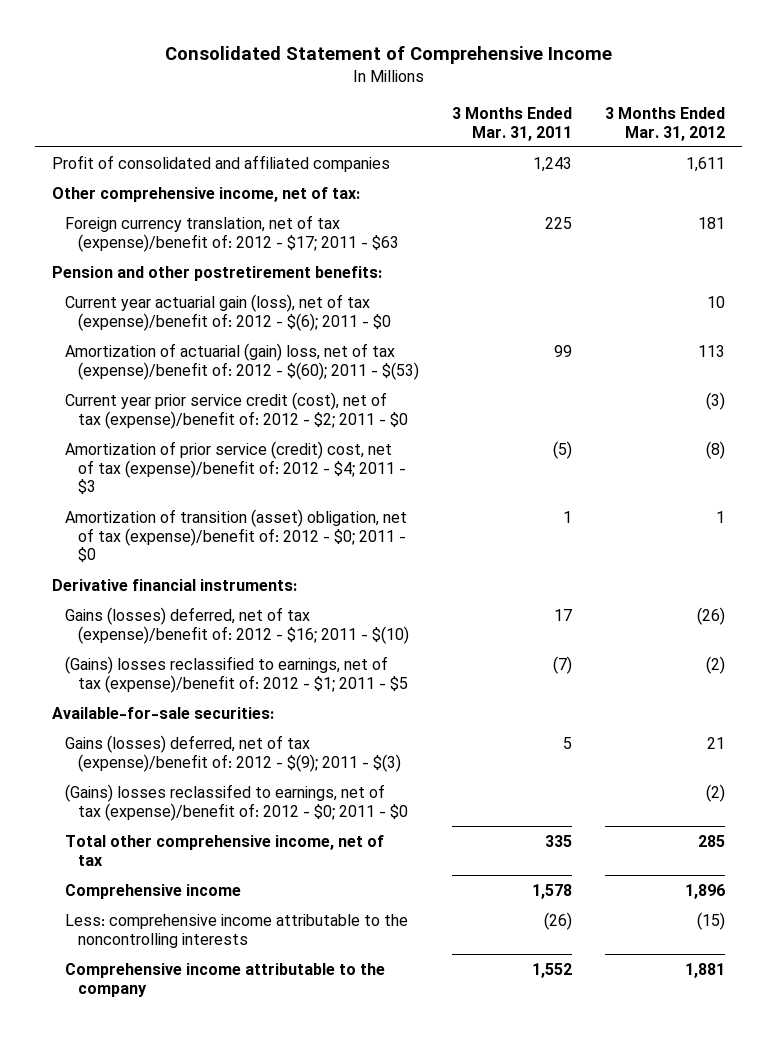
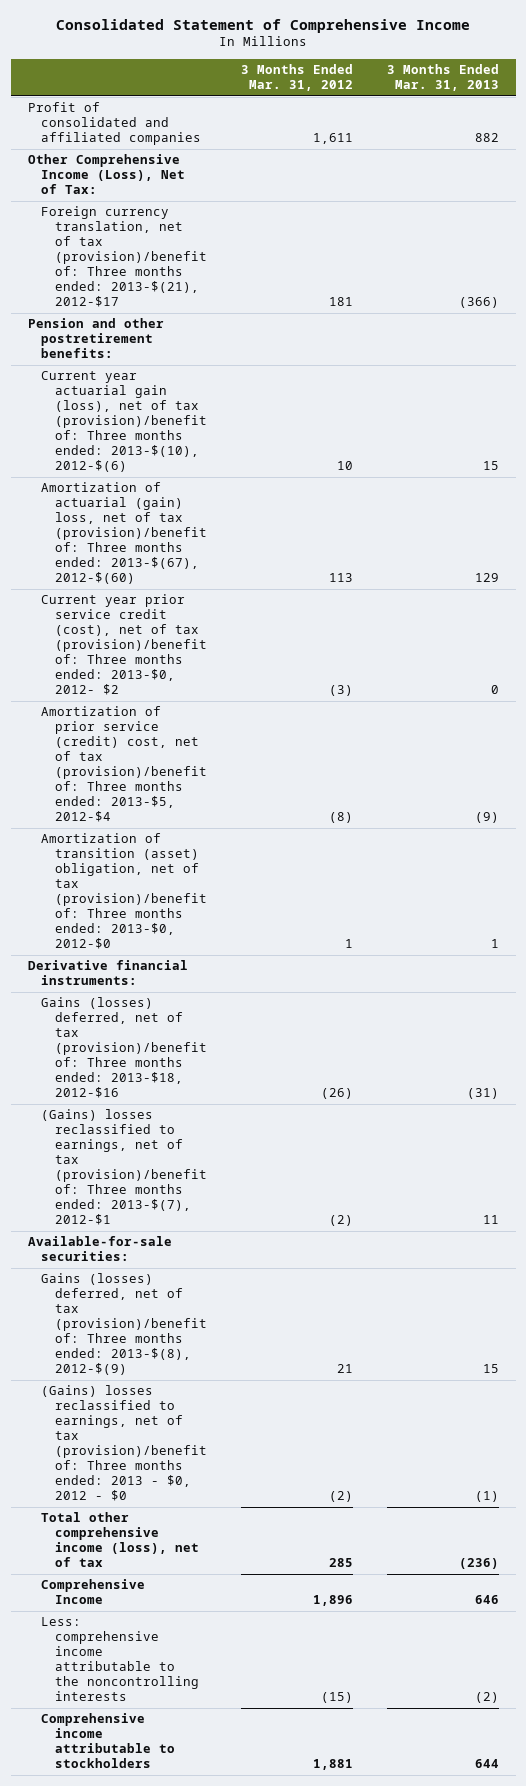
- | 3 Months Ended Mar. 31, 2011 | 3 Months Ended Mar. 31, 2012
+ | 3 Months Ended Mar. 31, 2012 | 3 Months Ended Mar. 31, 2013
- Other comprehensive income, net of tax:
- Foreign currency translation, net of tax (expense)/benefit of: 2012 - $17; 2011 - $63 | 225 | 181
+ Other Comprehensive Income (Loss), Net of Tax:
+ Foreign currency translation, net of tax (provision)/benefit of: Three months ended: 2013-$(21), 2012-$17 | 181 | (366)
- Current year actuarial gain (loss), net of tax (expense)/benefit of: 2012 - $(6); 2011 - $0 | | 10
- Amortization of actuarial (gain) loss, net of tax (expense)/benefit of: 2012 - $(60); 2011 - $(53) | 99 | 113
- Current year prior service credit (cost), net of tax (expense)/benefit of: 2012 - $2; 2011 - $0 | | (3)
- Amortization of prior service (credit) cost, net of tax (expense)/benefit of: 2012 - $4; 2011 - $3 | (5) | (8)
- Amortization of transition (asset) obligation, net of tax (expense)/benefit of: 2012 - $0; 2011 - $0 | 1 | 1
+ Current year actuarial gain (loss), net of tax (provision)/benefit of: Three months ended: 2013-$(10), 2012-$(6) | 10 | 15
+ Amortization of actuarial (gain) loss, net of tax (provision)/benefit of: Three months ended: 2013-$(67), 2012-$(60) | 113 | 129
+ Current year prior service credit (cost), net of tax (provision)/benefit of: Three months ended: 2013-$0, 2012- $2 | (3) | 0
+ Amortization of prior service (credit) cost, net of tax (provision)/benefit of: Three months ended: 2013-$5, 2012-$4 | (8) | (9)
+ Amortization of transition (asset) obligation, net of tax (provision)/benefit of: Three months ended: 2013-$0, 2012-$0 | 1 | 1
- Gains (losses) deferred, net of tax (expense)/benefit of: 2012 - $16; 2011 - $(10) | 17 | (26)
- (Gains) losses reclassified to earnings, net of tax (expense)/benefit of: 2012 - $1; 2011 - $5 | (7) | (2)
+ Gains (losses) deferred, net of tax (provision)/benefit of: Three months ended: 2013-$18, 2012-$16 | (26) | (31)
+ (Gains) losses reclassified to earnings, net of tax (provision)/benefit of: Three months ended: 2013-$(7), 2012-$1 | (2) | 11
- Gains (losses) deferred, net of tax (expense)/benefit of: 2012 - $(9); 2011 - $(3) | 5 | 21
- (Gains) losses reclassifed to earnings, net of tax (expense)/benefit of: 2012 - $0; 2011 - $0 | | (2)
- Total other comprehensive income, net of tax | 335 | 285
- Comprehensive income | 1,578 | 1,896
+ Gains (losses) deferred, net of tax (provision)/benefit of: Three months ended: 2013-$(8), 2012-$(9) | 21 | 15
+ (Gains) losses reclassified to earnings, net of tax (provision)/benefit of: Three months ended: 2013 - $0, 2012 - $0 | (2) | (1)
+ Total other comprehensive income (loss), net of tax | 285 | (236)
+ Comprehensive Income | 1,896 | 646
- Comprehensive income attributable to the company | 1,552 | 1,881
+ Comprehensive income attributable to stockholders | 1,881 | 644

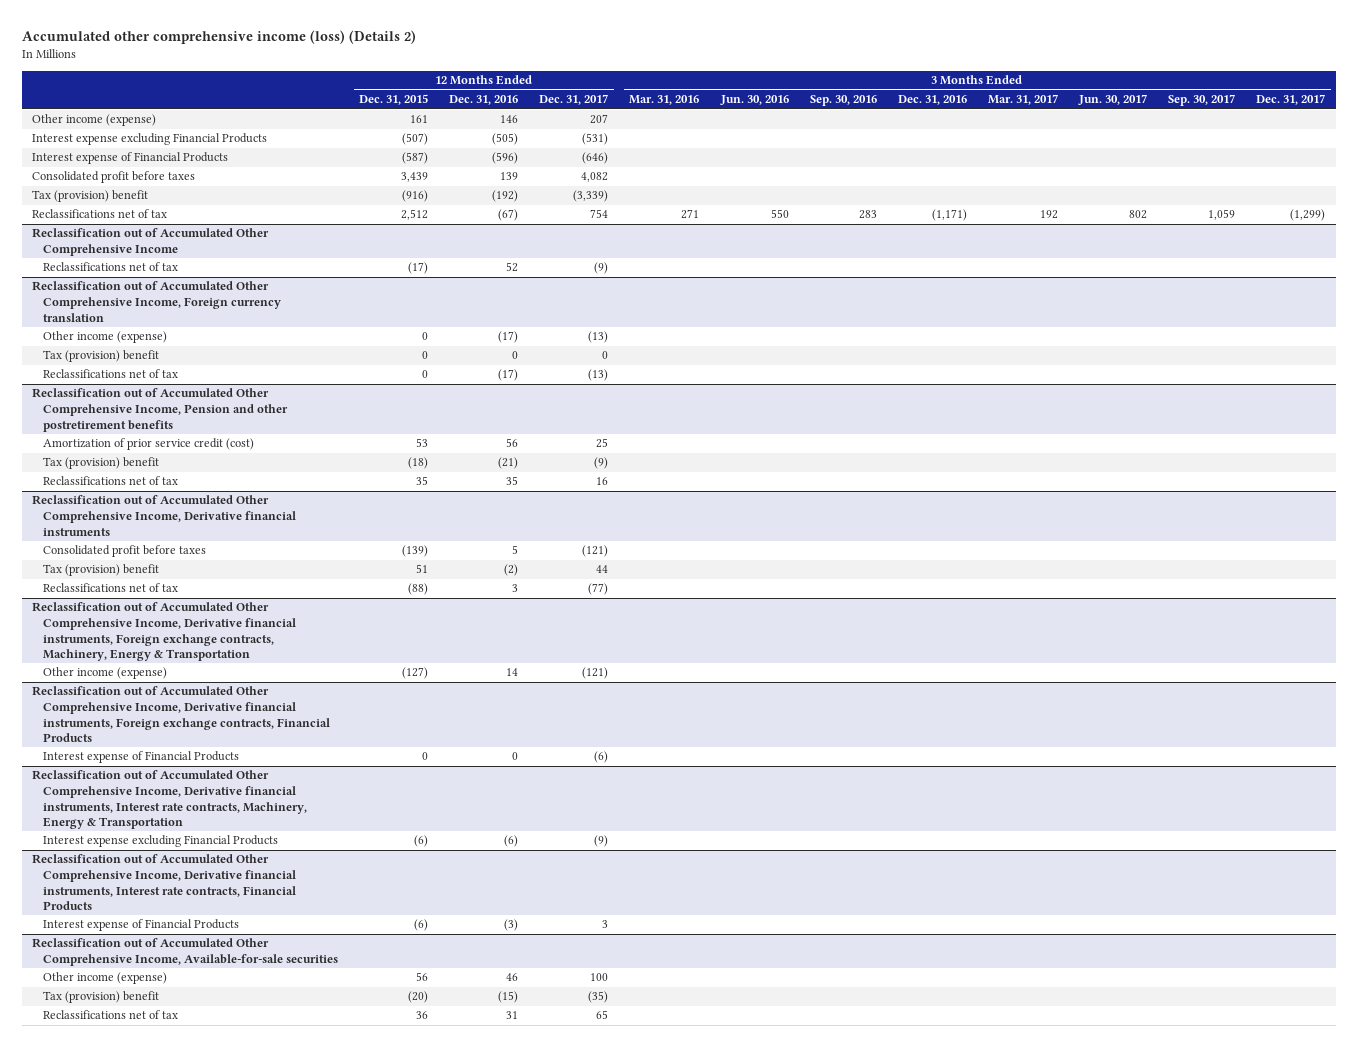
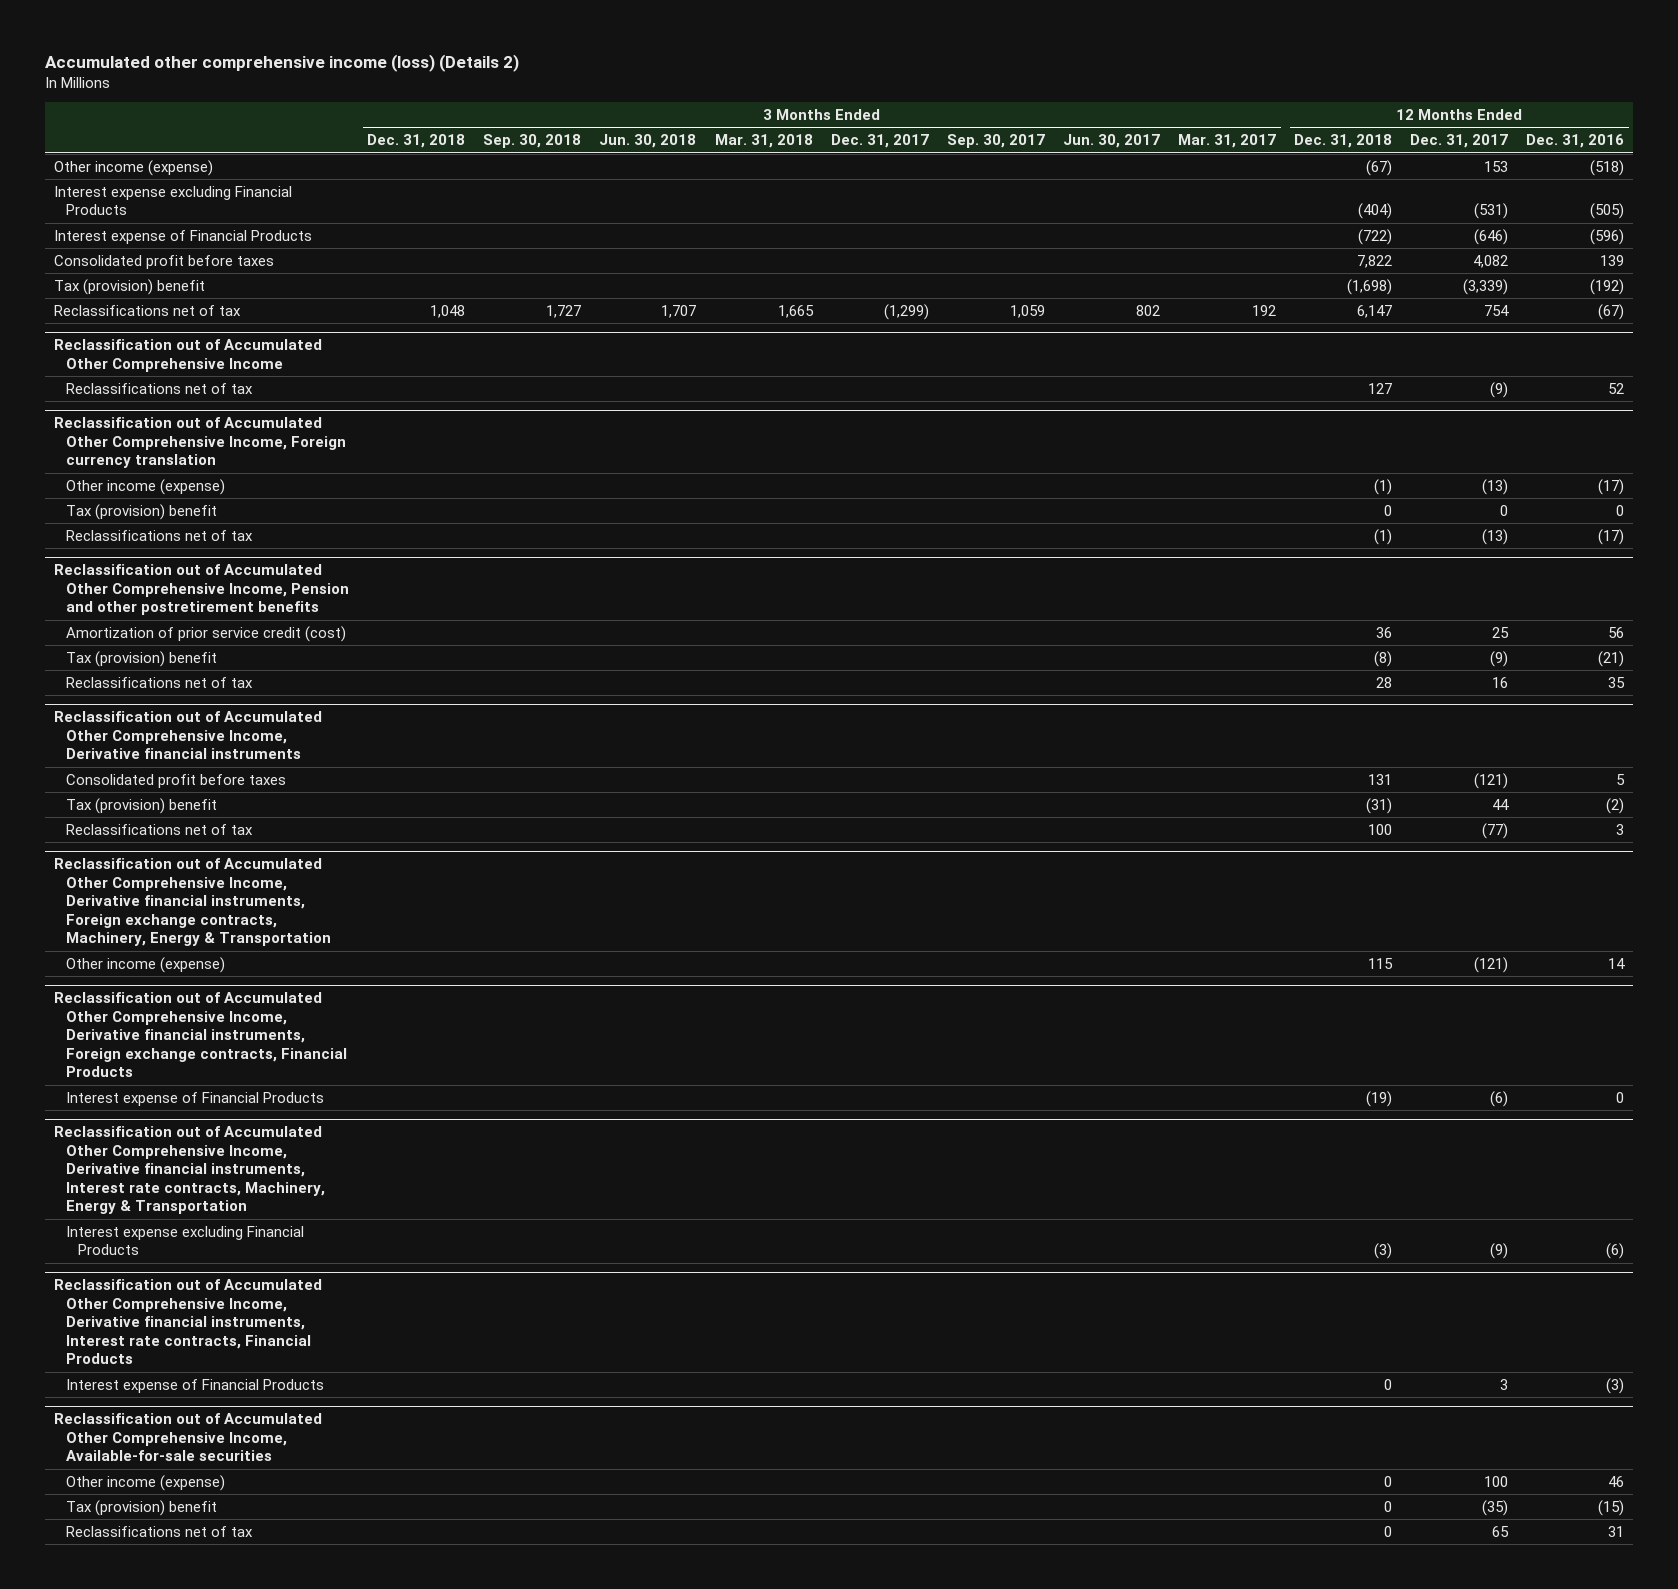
- | 12 Months Ended Dec. 31, 2015 | 12 Months Ended Dec. 31, 2016 | 12 Months Ended Dec. 31, 2017 | 3 Months Ended Mar. 31, 2016 | 3 Months Ended Jun. 30, 2016 | 3 Months Ended Sep. 30, 2016 | 3 Months Ended Dec. 31, 2016 | 3 Months Ended Mar. 31, 2017 | 3 Months Ended Jun. 30, 2017 | 3 Months Ended Sep. 30, 2017 | 3 Months Ended Dec. 31, 2017
+ | 3 Months Ended Dec. 31, 2018 | 3 Months Ended Sep. 30, 2018 | 3 Months Ended Jun. 30, 2018 | 3 Months Ended Mar. 31, 2018 | 3 Months Ended Dec. 31, 2017 | 3 Months Ended Sep. 30, 2017 | 3 Months Ended Jun. 30, 2017 | 3 Months Ended Mar. 31, 2017 | 12 Months Ended Dec. 31, 2018 | 12 Months Ended Dec. 31, 2017 | 12 Months Ended Dec. 31, 2016
- Other income (expense) | 161 | 146 | 207 | | | | | | | |
+ Other income (expense) | | | | | | | | | (67) | 153 | (518)

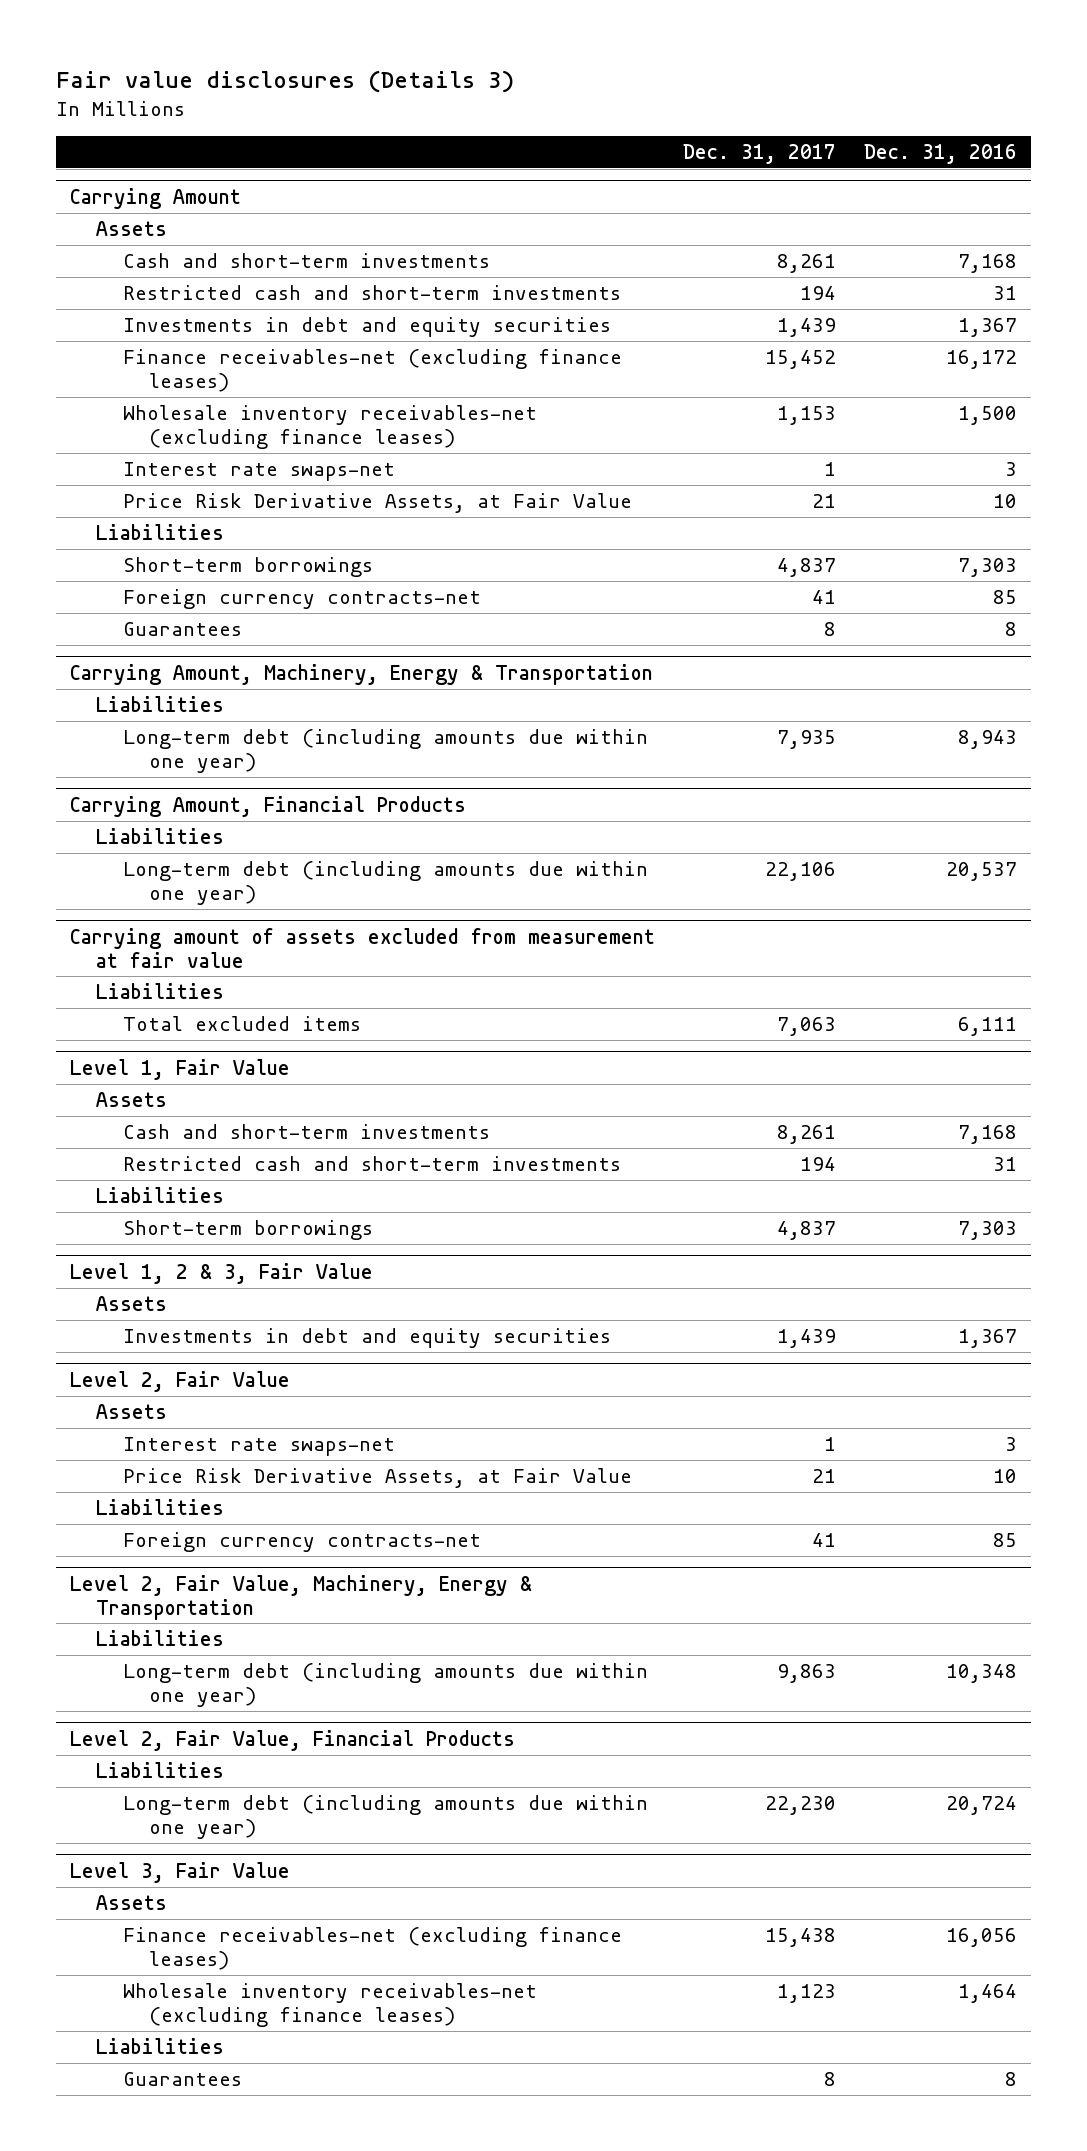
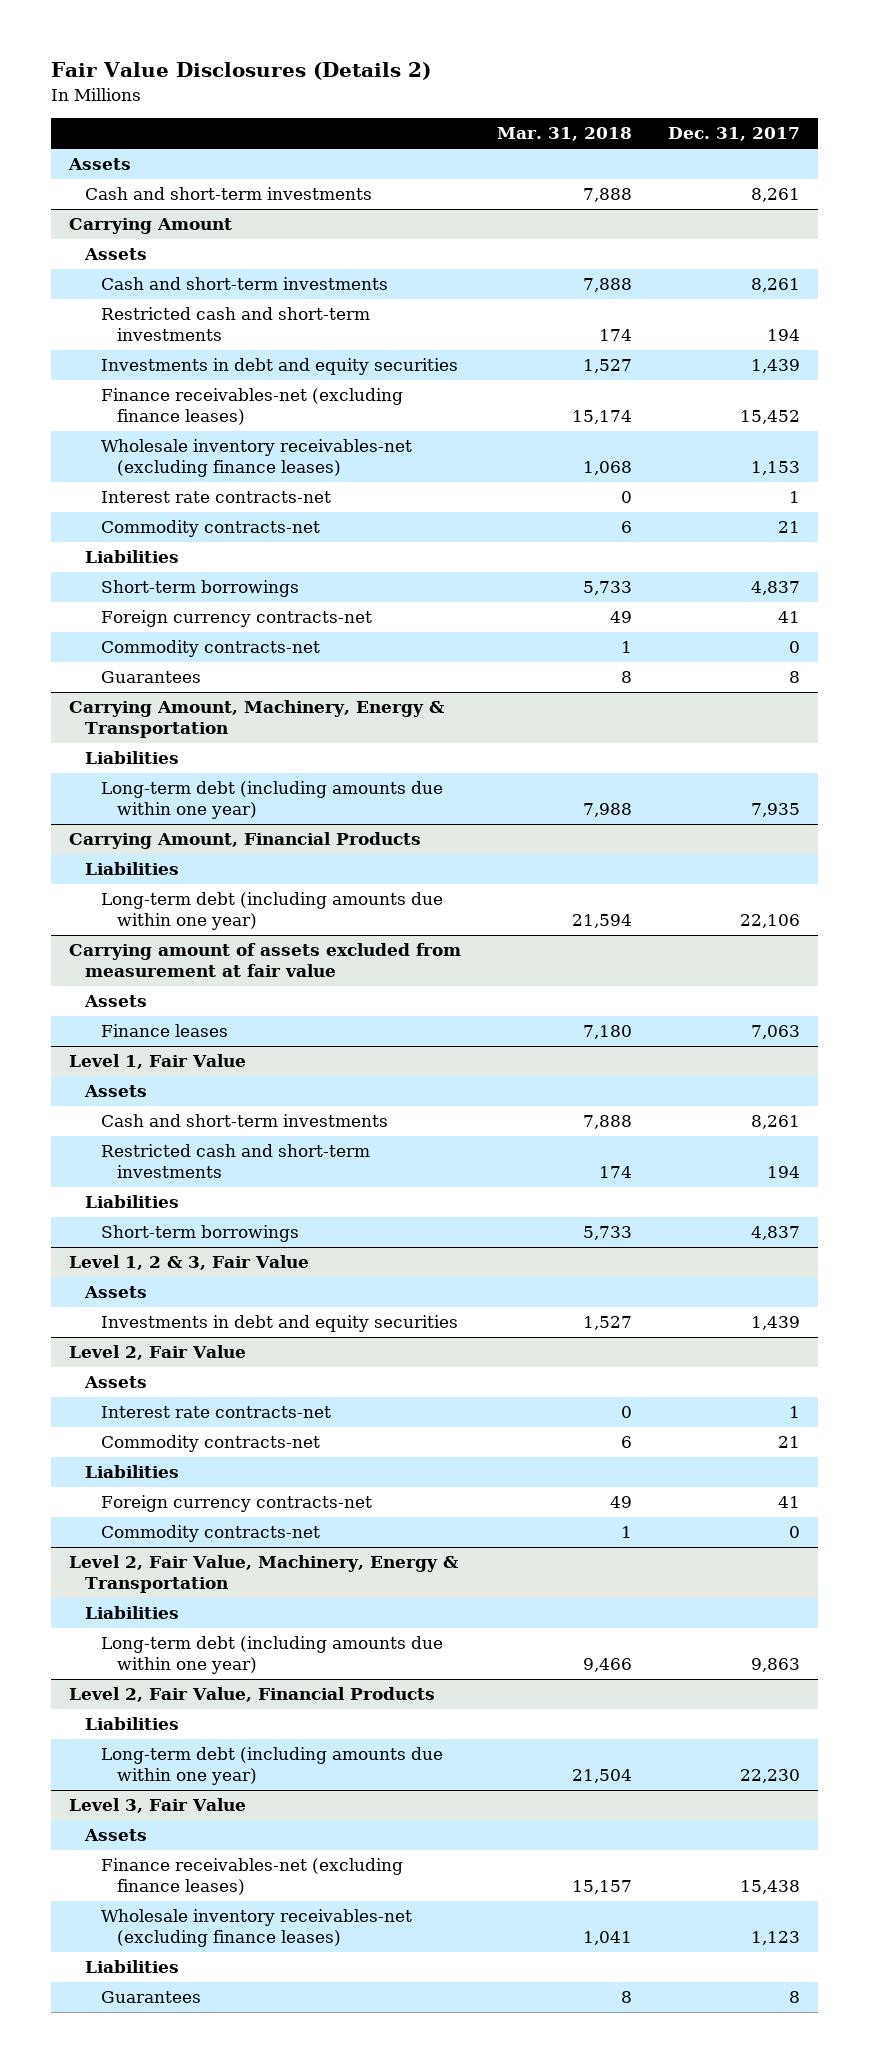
- Fair value disclosures (Details 3)
+ Fair Value Disclosures (Details 2)
- | Dec. 31, 2017 | Dec. 31, 2016
+ | Mar. 31, 2018 | Dec. 31, 2017
+ Assets
+ Cash and short-term investments | 7,888 | 8,261
@ Carrying Amount
- Interest rate swaps-net | 1 | 3
- Price Risk Derivative Assets, at Fair Value | 21 | 10
+ Interest rate contracts-net | 0 | 1
+ Commodity contracts-net | 6 | 21
+ Commodity contracts-net | 1 | 0
@ Carrying amount of assets excluded from measurement at fair value
- Liabilities
- Total excluded items | 7,063 | 6,111
+ Assets
+ Finance leases | 7,180 | 7,063
@ Level 2, Fair Value
- Interest rate swaps-net | 1 | 3
- Price Risk Derivative Assets, at Fair Value | 21 | 10
+ Interest rate contracts-net | 0 | 1
+ Commodity contracts-net | 6 | 21
+ Commodity contracts-net | 1 | 0

